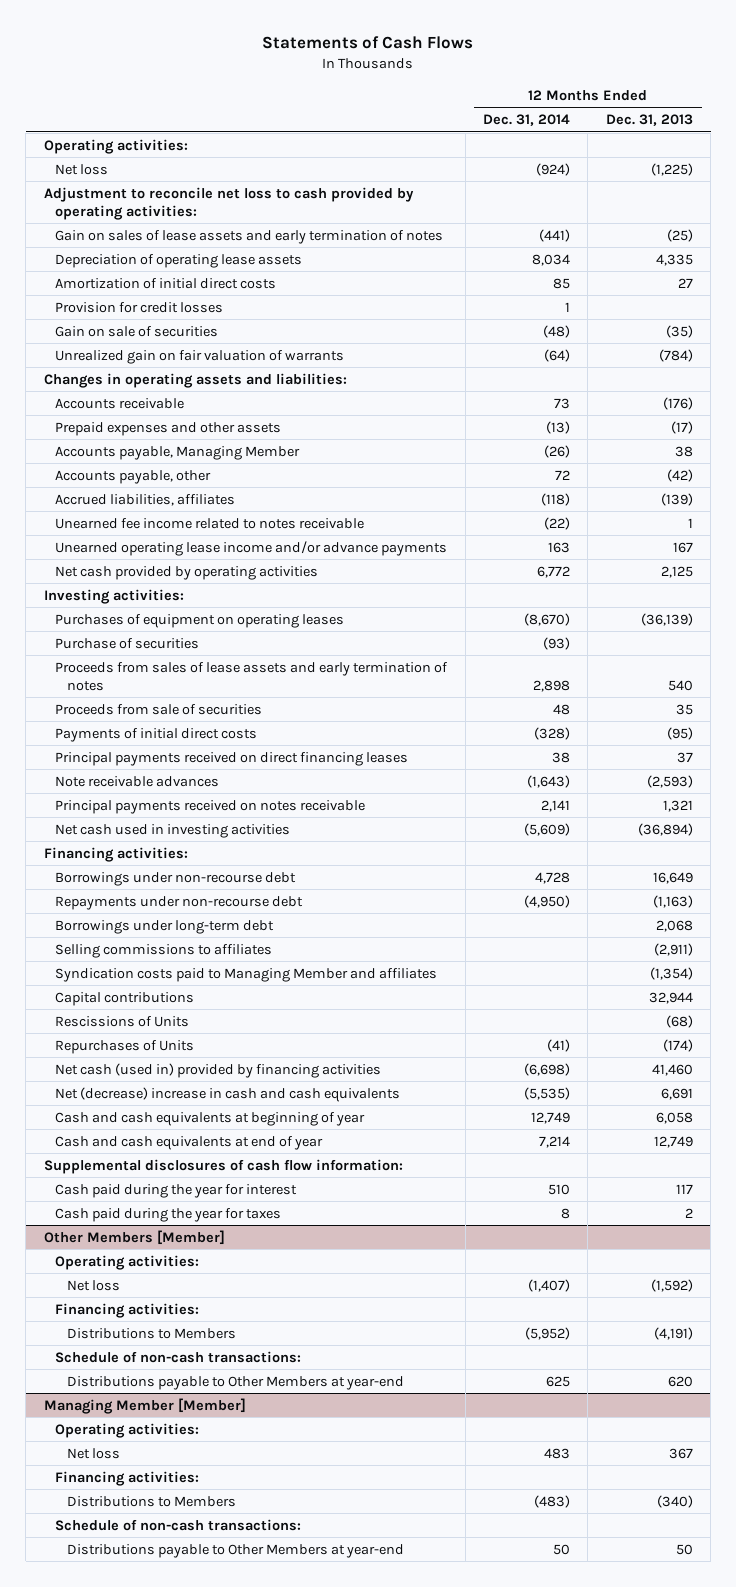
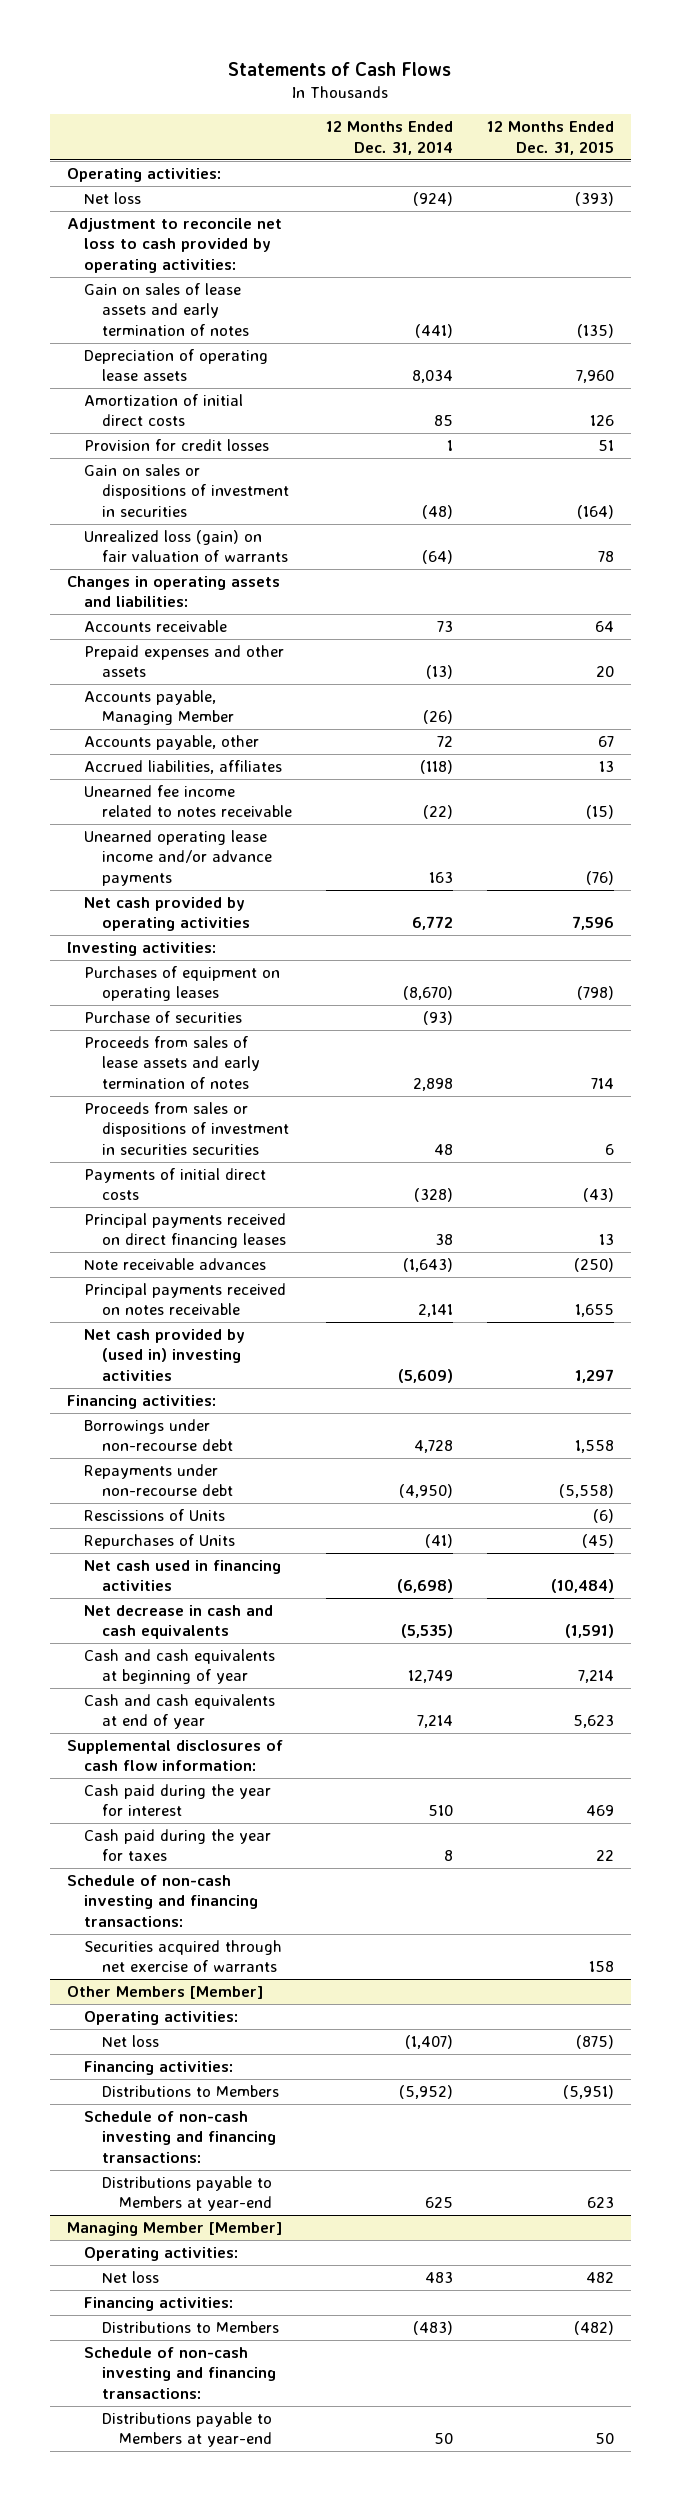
- | 12 Months Ended Dec. 31, 2014 | 12 Months Ended Dec. 31, 2013
+ | 12 Months Ended Dec. 31, 2014 | 12 Months Ended Dec. 31, 2015
- Gain on sale of securities | (48) | (35)
- Unrealized gain on fair valuation of warrants | (64) | (784)
+ Gain on sales or dispositions of investment in securities | (48) | (164)
+ Unrealized loss (gain) on fair valuation of warrants | (64) | 78
- Proceeds from sale of securities | 48 | 35
+ Proceeds from sales or dispositions of investment in securities securities | 48 | 6
- Net cash used in investing activities | (5,609) | (36,894)
+ Net cash provided by (used in) investing activities | (5,609) | 1,297
- Borrowings under long-term debt | | 2,068
- Selling commissions to affiliates | | (2,911)
- Syndication costs paid to Managing Member and affiliates | | (1,354)
- Capital contributions | | 32,944
- Net cash (used in) provided by financing activities | (6,698) | 41,460
- Net (decrease) increase in cash and cash equivalents | (5,535) | 6,691
+ Net cash used in financing activities | (6,698) | (10,484)
+ Net decrease in cash and cash equivalents | (5,535) | (1,591)
+ Schedule of non-cash investing and financing transactions:
+ Securities acquired through net exercise of warrants | | 158
@ Other Members [Member]
- Schedule of non-cash transactions:
- Distributions payable to Other Members at year-end | 625 | 620
+ Schedule of non-cash investing and financing transactions:
+ Distributions payable to Members at year-end | 625 | 623
@ Managing Member [Member]
- Schedule of non-cash transactions:
- Distributions payable to Other Members at year-end | 50 | 50
+ Schedule of non-cash investing and financing transactions:
+ Distributions payable to Members at year-end | 50 | 50

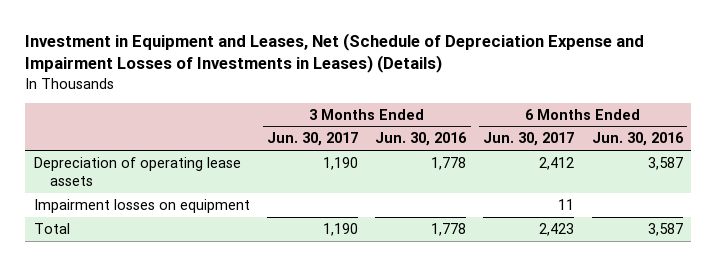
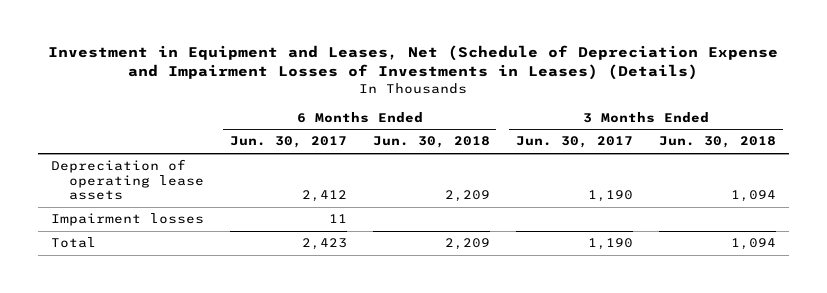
- | 3 Months Ended Jun. 30, 2017 | 3 Months Ended Jun. 30, 2016 | 6 Months Ended Jun. 30, 2017 | 6 Months Ended Jun. 30, 2016
+ | 6 Months Ended Jun. 30, 2017 | 6 Months Ended Jun. 30, 2018 | 3 Months Ended Jun. 30, 2017 | 3 Months Ended Jun. 30, 2018
- Impairment losses on equipment | | | 11 |
+ Impairment losses | 11 | | |

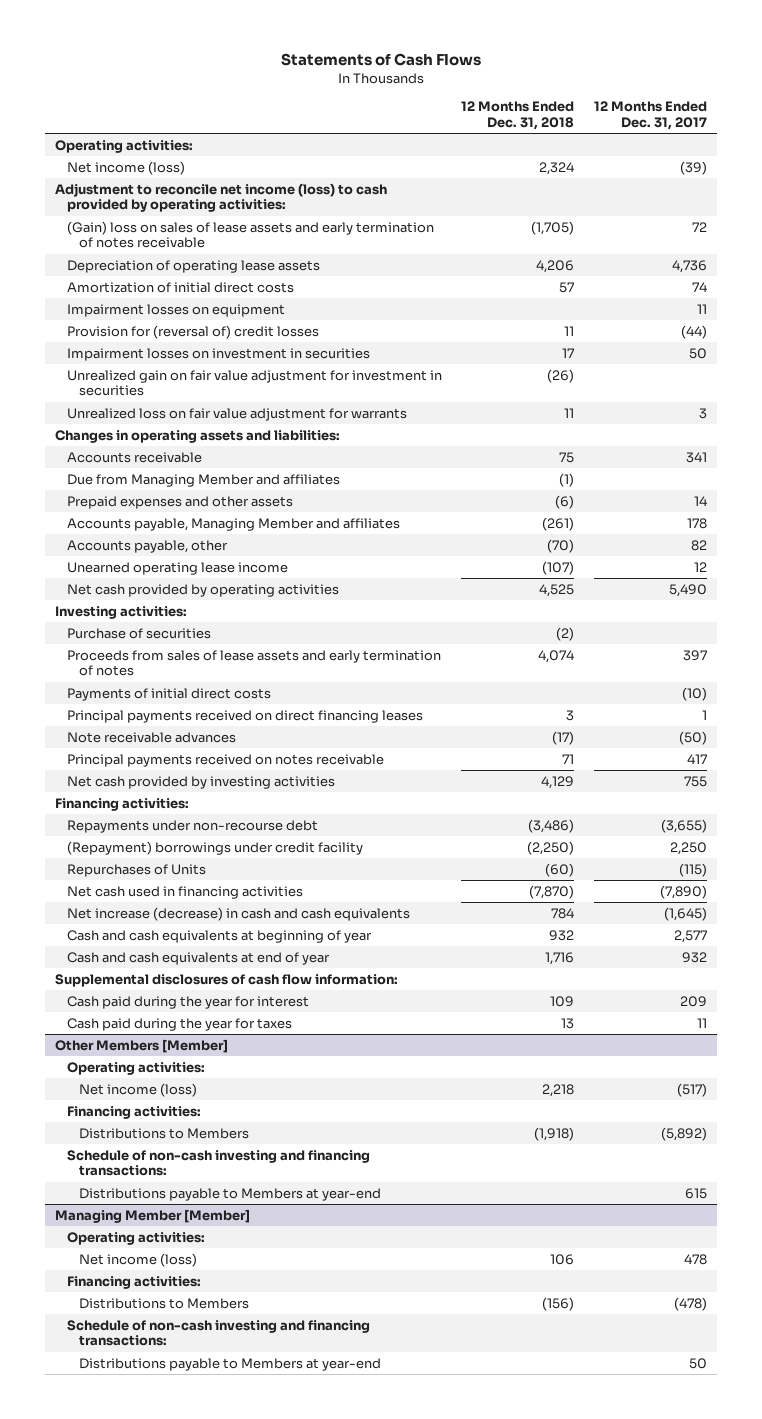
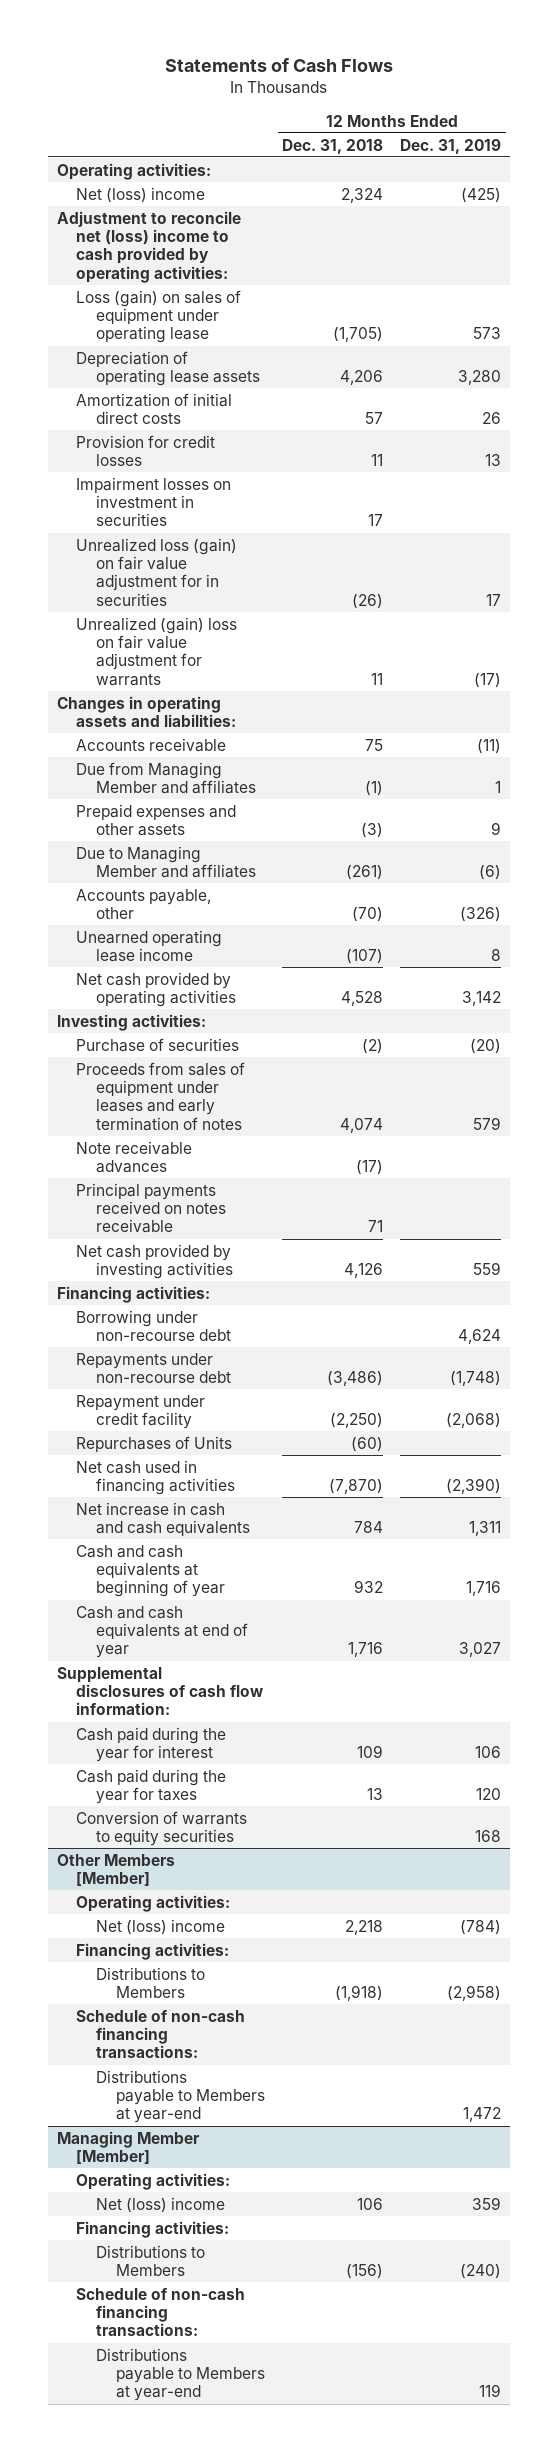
- | 12 Months Ended Dec. 31, 2018 | 12 Months Ended Dec. 31, 2017
+ | 12 Months Ended Dec. 31, 2018 | 12 Months Ended Dec. 31, 2019
- Net income (loss) | 2,324 | (39)
- Adjustment to reconcile net income (loss) to cash provided by operating activities:
- (Gain) loss on sales of lease assets and early termination of notes receivable | (1,705) | 72
+ Net (loss) income | 2,324 | (425)
+ Adjustment to reconcile net (loss) income to cash provided by operating activities:
+ Loss (gain) on sales of equipment under operating lease | (1,705) | 573
- Impairment losses on equipment | | 11
- Provision for (reversal of) credit losses | 11 | (44)
+ Provision for credit losses | 11 | 13
- Unrealized gain on fair value adjustment for investment in securities | (26) |
- Unrealized loss on fair value adjustment for warrants | 11 | 3
+ Unrealized loss (gain) on fair value adjustment for in securities | (26) | 17
+ Unrealized (gain) loss on fair value adjustment for warrants | 11 | (17)
- Prepaid expenses and other assets | (6) | 14
- Accounts payable, Managing Member and affiliates | (261) | 178
+ Prepaid expenses and other assets | (3) | 9
+ Due to Managing Member and affiliates | (261) | (6)
- Net cash provided by operating activities | 4,525 | 5,490
+ Net cash provided by operating activities | 4,528 | 3,142
- Proceeds from sales of lease assets and early termination of notes | 4,074 | 397
- Payments of initial direct costs | | (10)
- Principal payments received on direct financing leases | 3 | 1
+ Proceeds from sales of equipment under leases and early termination of notes | 4,074 | 579
- Net cash provided by investing activities | 4,129 | 755
+ Net cash provided by investing activities | 4,126 | 559
+ Borrowing under non-recourse debt | | 4,624
- (Repayment) borrowings under credit facility | (2,250) | 2,250
+ Repayment under credit facility | (2,250) | (2,068)
- Net increase (decrease) in cash and cash equivalents | 784 | (1,645)
+ Net increase in cash and cash equivalents | 784 | 1,311
+ Conversion of warrants to equity securities | | 168
@ Other Members [Member]
- Net income (loss) | 2,218 | (517)
+ Net (loss) income | 2,218 | (784)
- Schedule of non-cash investing and financing transactions:
+ Schedule of non-cash financing transactions:
@ Managing Member [Member]
- Net income (loss) | 106 | 478
+ Net (loss) income | 106 | 359
- Schedule of non-cash investing and financing transactions:
+ Schedule of non-cash financing transactions:

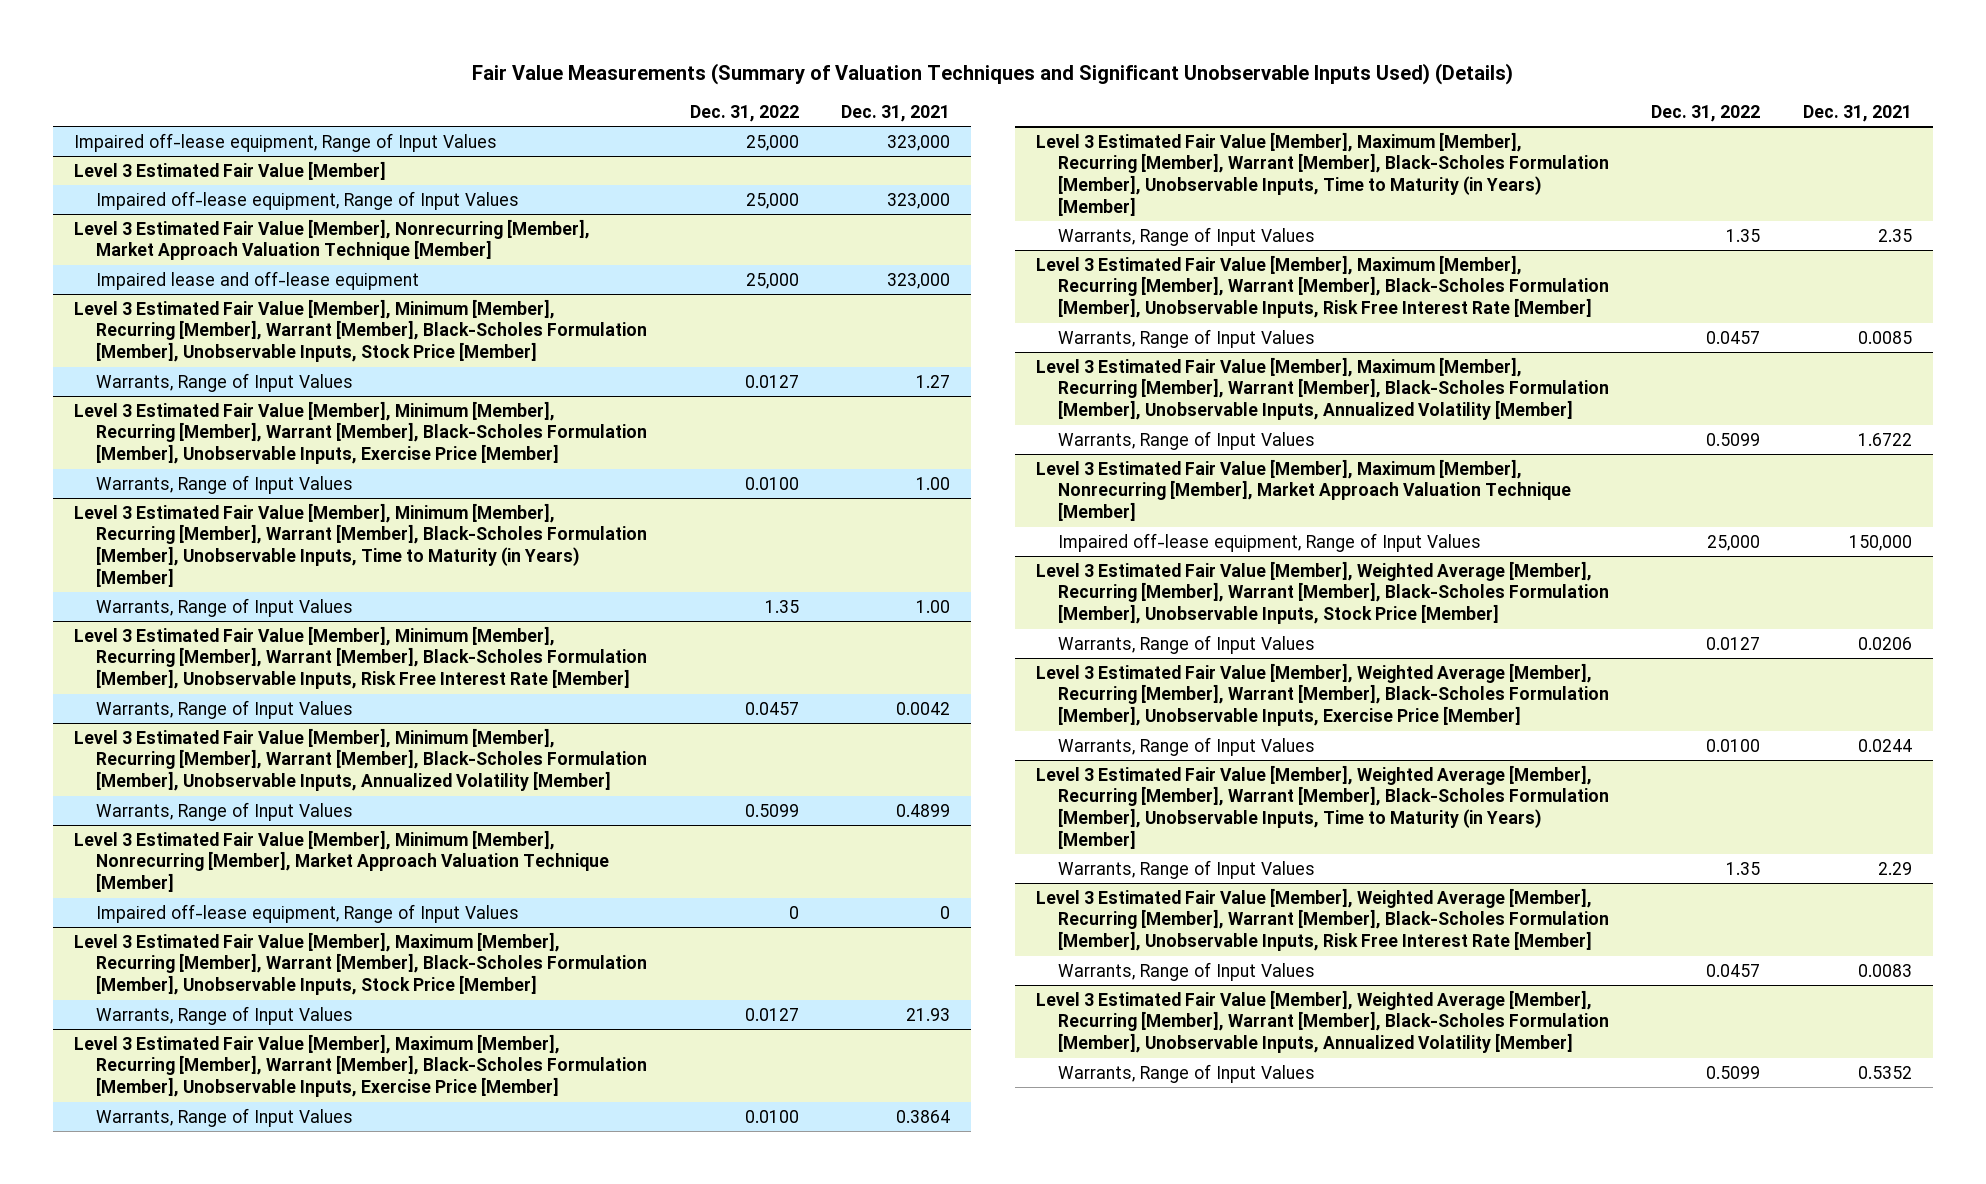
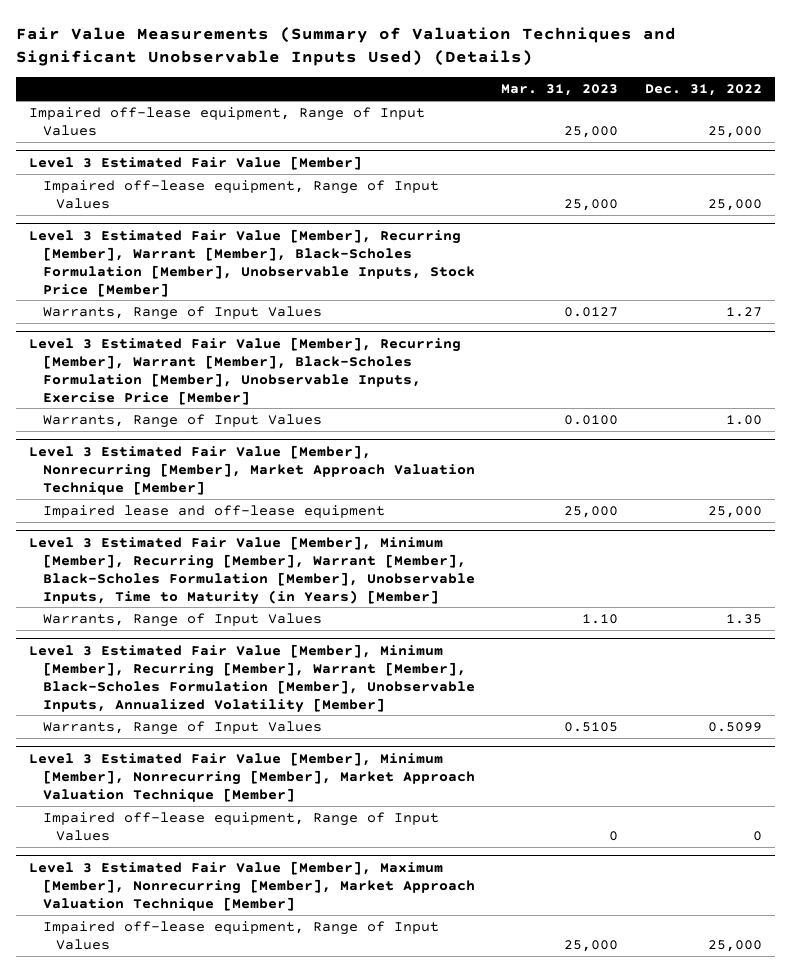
- | Dec. 31, 2022 | Dec. 31, 2021
+ | Mar. 31, 2023 | Dec. 31, 2022
+ Level 3 Estimated Fair Value [Member], Recurring [Member], Warrant [Member], Black-Scholes Formulation [Member], Unobservable Inputs, Stock Price [Member]
+ Warrants, Range of Input Values | 0.0127 | 1.27
+ Level 3 Estimated Fair Value [Member], Recurring [Member], Warrant [Member], Black-Scholes Formulation [Member], Unobservable Inputs, Exercise Price [Member]
+ Warrants, Range of Input Values | 0.0100 | 1.00
- Level 3 Estimated Fair Value [Member], Minimum [Member], Recurring [Member], Warrant [Member], Black-Scholes Formulation [Member], Unobservable Inputs, Stock Price [Member]
- Warrants, Range of Input Values | 0.0127 | 1.27
- Level 3 Estimated Fair Value [Member], Minimum [Member], Recurring [Member], Warrant [Member], Black-Scholes Formulation [Member], Unobservable Inputs, Exercise Price [Member]
- Warrants, Range of Input Values | 0.0100 | 1.00
- Level 3 Estimated Fair Value [Member], Minimum [Member], Recurring [Member], Warrant [Member], Black-Scholes Formulation [Member], Unobservable Inputs, Risk Free Interest Rate [Member]
- Warrants, Range of Input Values | 0.0457 | 0.0042
- Level 3 Estimated Fair Value [Member], Maximum [Member], Recurring [Member], Warrant [Member], Black-Scholes Formulation [Member], Unobservable Inputs, Stock Price [Member]
- Warrants, Range of Input Values | 0.0127 | 21.93
- Level 3 Estimated Fair Value [Member], Maximum [Member], Recurring [Member], Warrant [Member], Black-Scholes Formulation [Member], Unobservable Inputs, Exercise Price [Member]
- Warrants, Range of Input Values | 0.0100 | 0.3864
- Level 3 Estimated Fair Value [Member], Maximum [Member], Recurring [Member], Warrant [Member], Black-Scholes Formulation [Member], Unobservable Inputs, Time to Maturity (in Years) [Member]
- Warrants, Range of Input Values | 1.35 | 2.35
- Level 3 Estimated Fair Value [Member], Maximum [Member], Recurring [Member], Warrant [Member], Black-Scholes Formulation [Member], Unobservable Inputs, Risk Free Interest Rate [Member]
- Warrants, Range of Input Values | 0.0457 | 0.0085
- Level 3 Estimated Fair Value [Member], Maximum [Member], Recurring [Member], Warrant [Member], Black-Scholes Formulation [Member], Unobservable Inputs, Annualized Volatility [Member]
- Warrants, Range of Input Values | 0.5099 | 1.6722
- Level 3 Estimated Fair Value [Member], Weighted Average [Member], Recurring [Member], Warrant [Member], Black-Scholes Formulation [Member], Unobservable Inputs, Stock Price [Member]
- Warrants, Range of Input Values | 0.0127 | 0.0206
- Level 3 Estimated Fair Value [Member], Weighted Average [Member], Recurring [Member], Warrant [Member], Black-Scholes Formulation [Member], Unobservable Inputs, Exercise Price [Member]
- Warrants, Range of Input Values | 0.0100 | 0.0244
- Level 3 Estimated Fair Value [Member], Weighted Average [Member], Recurring [Member], Warrant [Member], Black-Scholes Formulation [Member], Unobservable Inputs, Time to Maturity (in Years) [Member]
- Warrants, Range of Input Values | 1.35 | 2.29
- Level 3 Estimated Fair Value [Member], Weighted Average [Member], Recurring [Member], Warrant [Member], Black-Scholes Formulation [Member], Unobservable Inputs, Risk Free Interest Rate [Member]
- Warrants, Range of Input Values | 0.0457 | 0.0083
- Level 3 Estimated Fair Value [Member], Weighted Average [Member], Recurring [Member], Warrant [Member], Black-Scholes Formulation [Member], Unobservable Inputs, Annualized Volatility [Member]
- Warrants, Range of Input Values | 0.5099 | 0.5352

